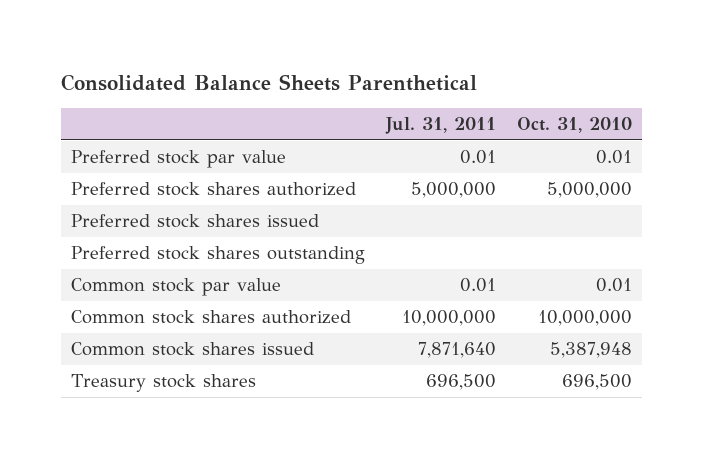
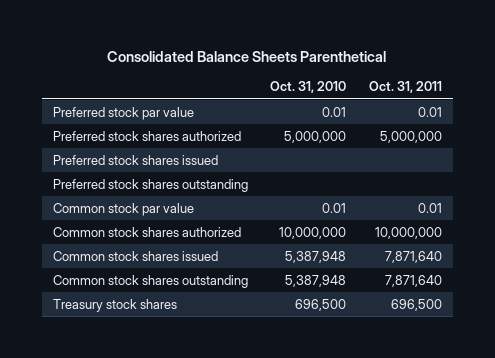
- | Jul. 31, 2011 | Oct. 31, 2010
+ | Oct. 31, 2010 | Oct. 31, 2011
+ Common stock shares outstanding | 5,387,948 | 7,871,640

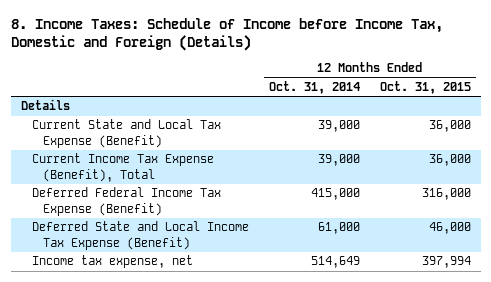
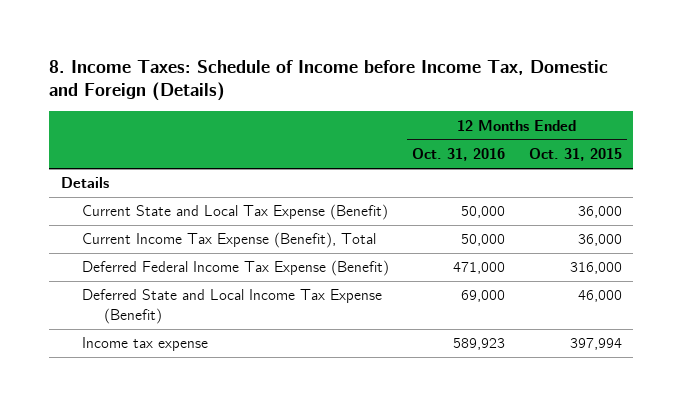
- | 12 Months Ended Oct. 31, 2014 | 12 Months Ended Oct. 31, 2015
+ | 12 Months Ended Oct. 31, 2016 | 12 Months Ended Oct. 31, 2015
- Income tax expense, net | 514,649 | 397,994
+ Income tax expense | 589,923 | 397,994

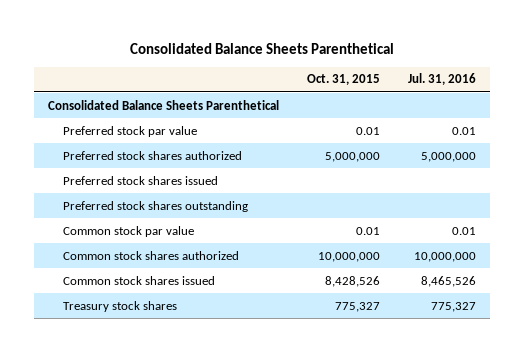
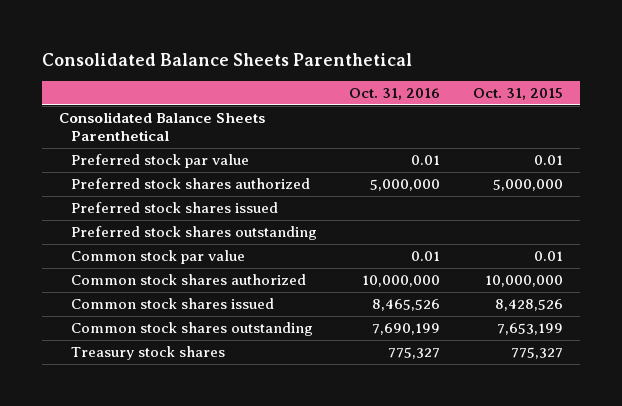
- | Oct. 31, 2015 | Jul. 31, 2016
+ | Oct. 31, 2016 | Oct. 31, 2015
+ Common stock shares outstanding | 7,690,199 | 7,653,199

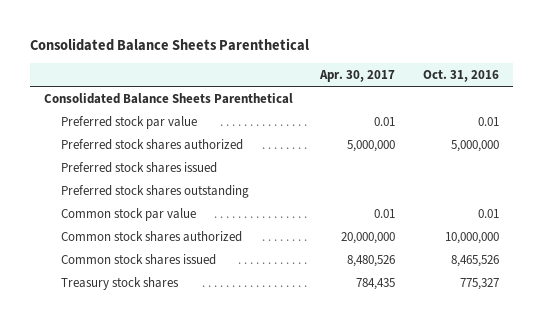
- | Oct. 31, 2016 | Oct. 31, 2015
+ | Apr. 30, 2017 | Oct. 31, 2016
- Common stock shares outstanding | 7,690,199 | 7,653,199

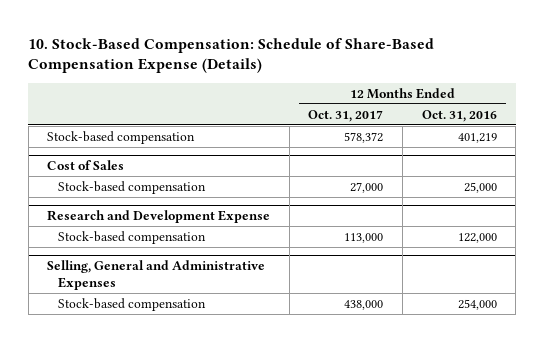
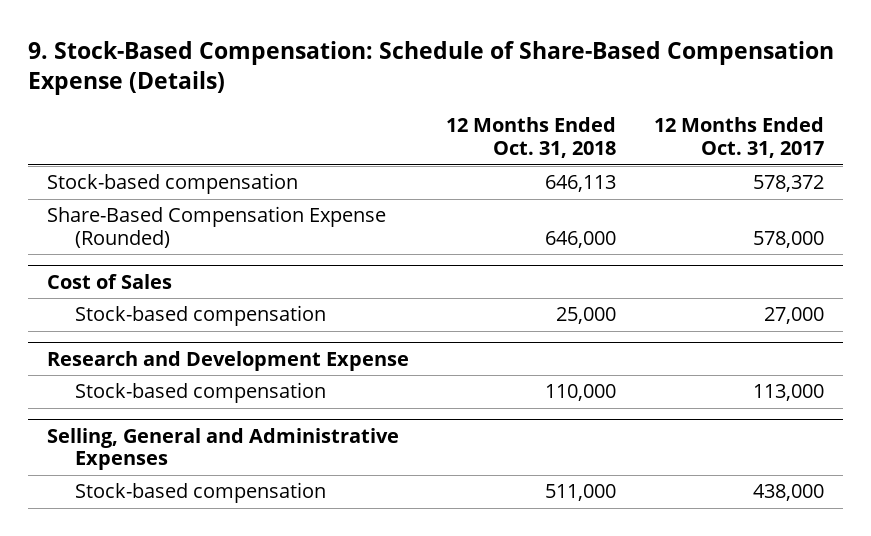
- 10. Stock-Based Compensation: Schedule of Share-Based Compensation Expense (Details)
+ 9. Stock-Based Compensation: Schedule of Share-Based Compensation Expense (Details)
- | 12 Months Ended Oct. 31, 2017 | 12 Months Ended Oct. 31, 2016
+ | 12 Months Ended Oct. 31, 2018 | 12 Months Ended Oct. 31, 2017
+ Share-Based Compensation Expense (Rounded) | 646,000 | 578,000

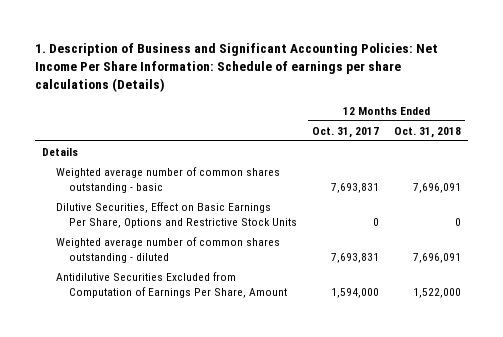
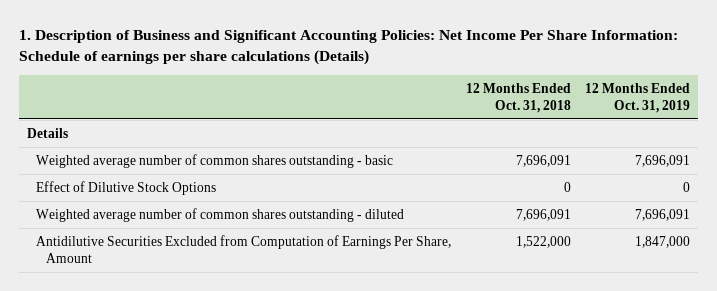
- | 12 Months Ended Oct. 31, 2017 | 12 Months Ended Oct. 31, 2018
+ | 12 Months Ended Oct. 31, 2018 | 12 Months Ended Oct. 31, 2019
- Dilutive Securities, Effect on Basic Earnings Per Share, Options and Restrictive Stock Units | 0 | 0
+ Effect of Dilutive Stock Options | 0 | 0

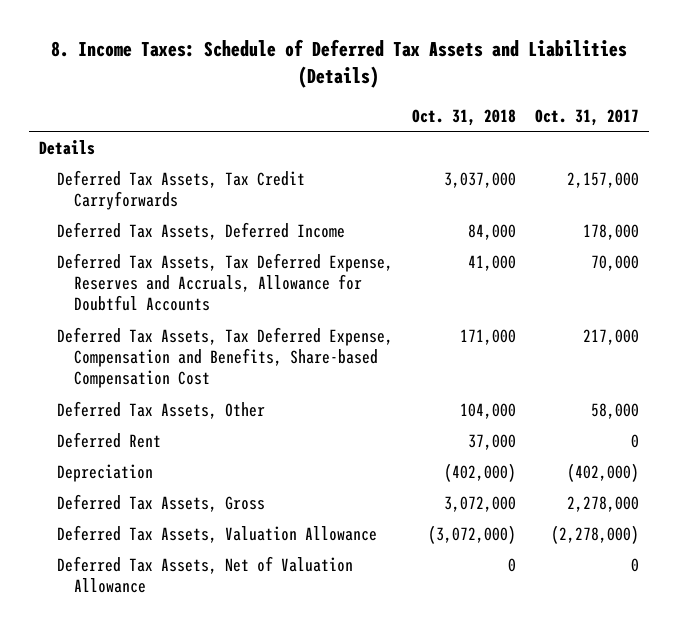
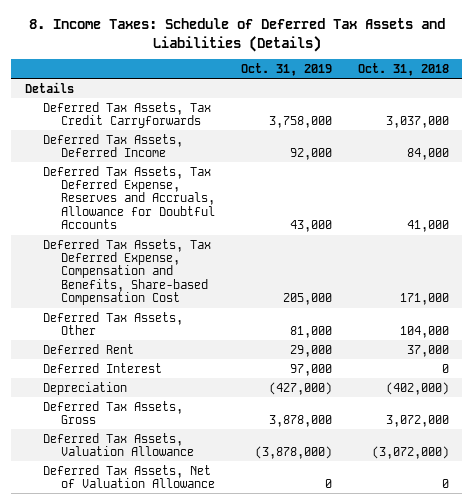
- | Oct. 31, 2018 | Oct. 31, 2017
+ | Oct. 31, 2019 | Oct. 31, 2018
+ Deferred Interest | 97,000 | 0

